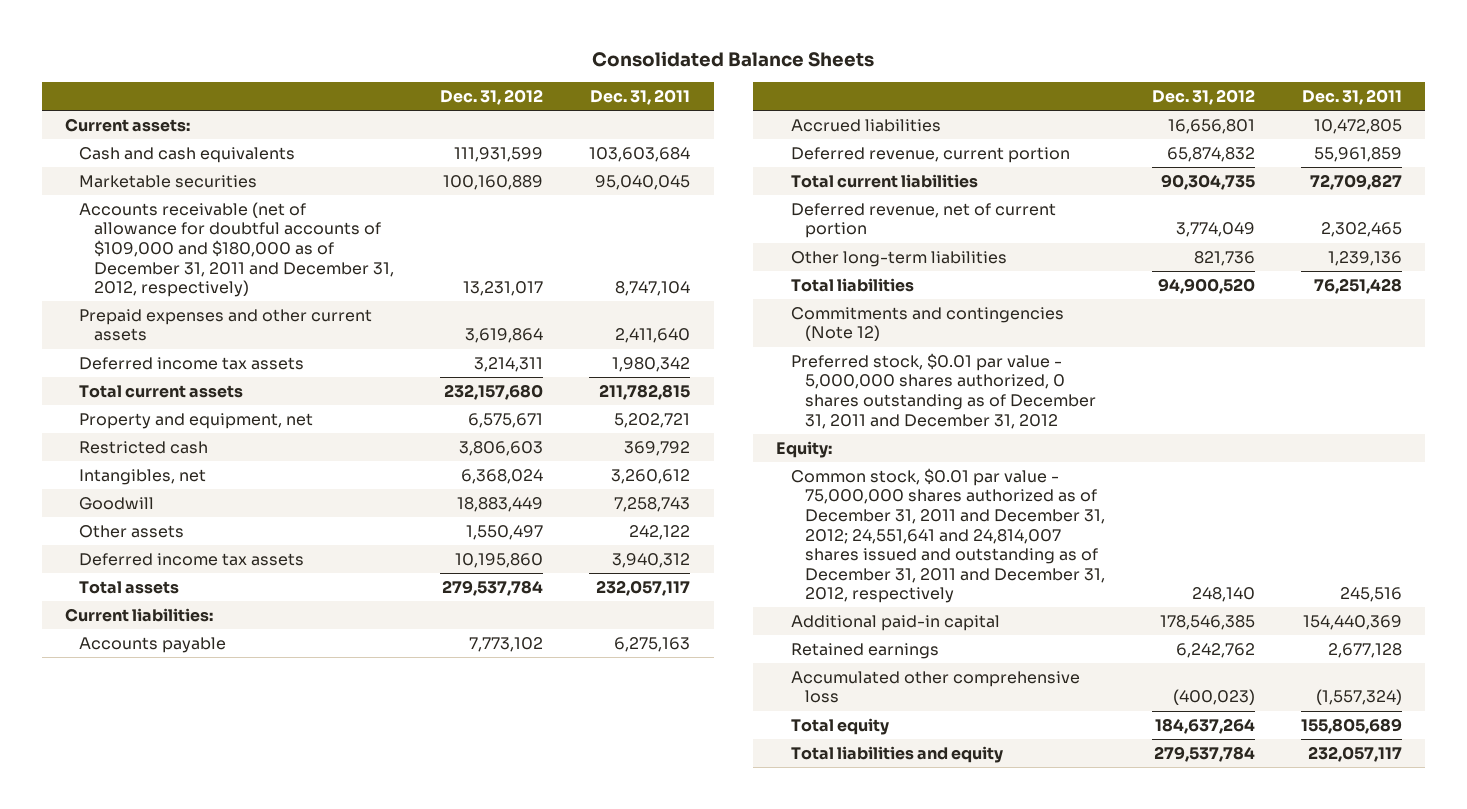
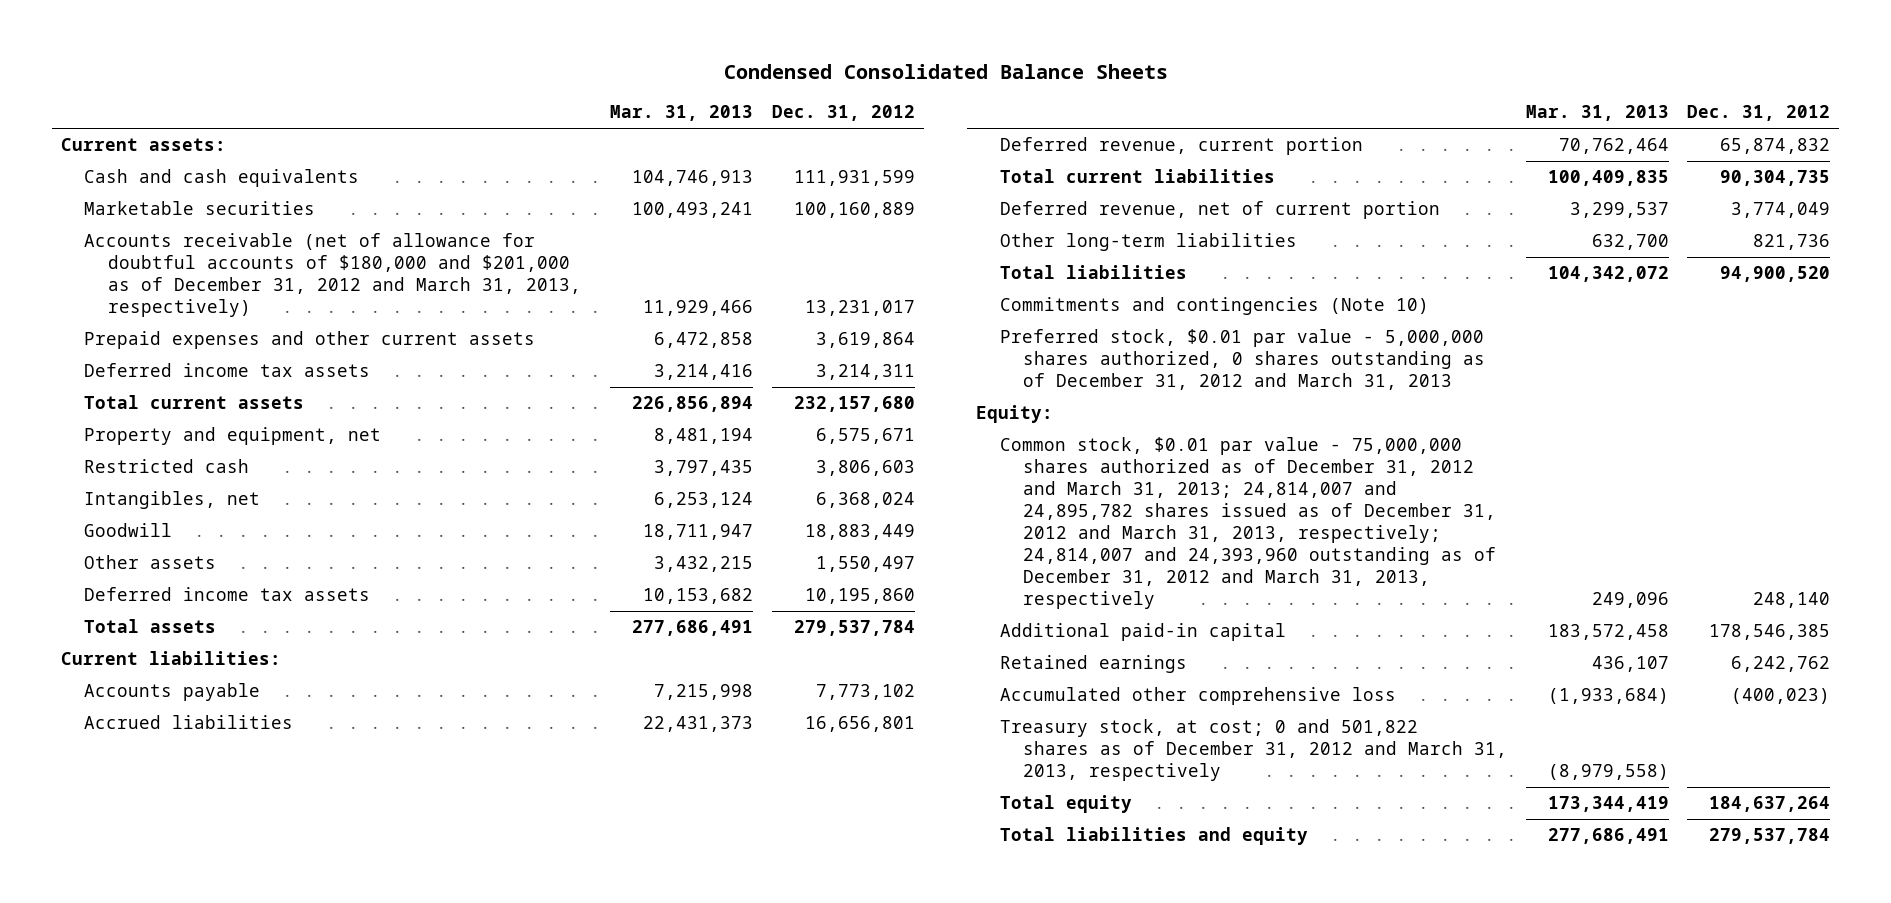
- Consolidated Balance Sheets
+ Condensed Consolidated Balance Sheets
- | Dec. 31, 2012 | Dec. 31, 2011
+ | Mar. 31, 2013 | Dec. 31, 2012
- Accounts receivable (net of allowance for doubtful accounts of $109,000 and $180,000 as of December 31, 2011 and December 31, 2012, respectively) | 13,231,017 | 8,747,104
+ Accounts receivable (net of allowance for doubtful accounts of $180,000 and $201,000 as of December 31, 2012 and March 31, 2013, respectively) | 11,929,466 | 13,231,017
- Commitments and contingencies (Note 12)
- Preferred stock, $0.01 par value - 5,000,000 shares authorized, 0 shares outstanding as of December 31, 2011 and December 31, 2012
+ Commitments and contingencies (Note 10)
+ Preferred stock, $0.01 par value - 5,000,000 shares authorized, 0 shares outstanding as of December 31, 2012 and March 31, 2013
- Common stock, $0.01 par value - 75,000,000 shares authorized as of December 31, 2011 and December 31, 2012; 24,551,641 and 24,814,007 shares issued and outstanding as of December 31, 2011 and December 31, 2012, respectively | 248,140 | 245,516
+ Common stock, $0.01 par value - 75,000,000 shares authorized as of December 31, 2012 and March 31, 2013; 24,814,007 and 24,895,782 shares issued as of December 31, 2012 and March 31, 2013, respectively; 24,814,007 and 24,393,960 outstanding as of December 31, 2012 and March 31, 2013, respectively | 249,096 | 248,140
+ Treasury stock, at cost; 0 and 501,822 shares as of December 31, 2012 and March 31, 2013, respectively | (8,979,558) |

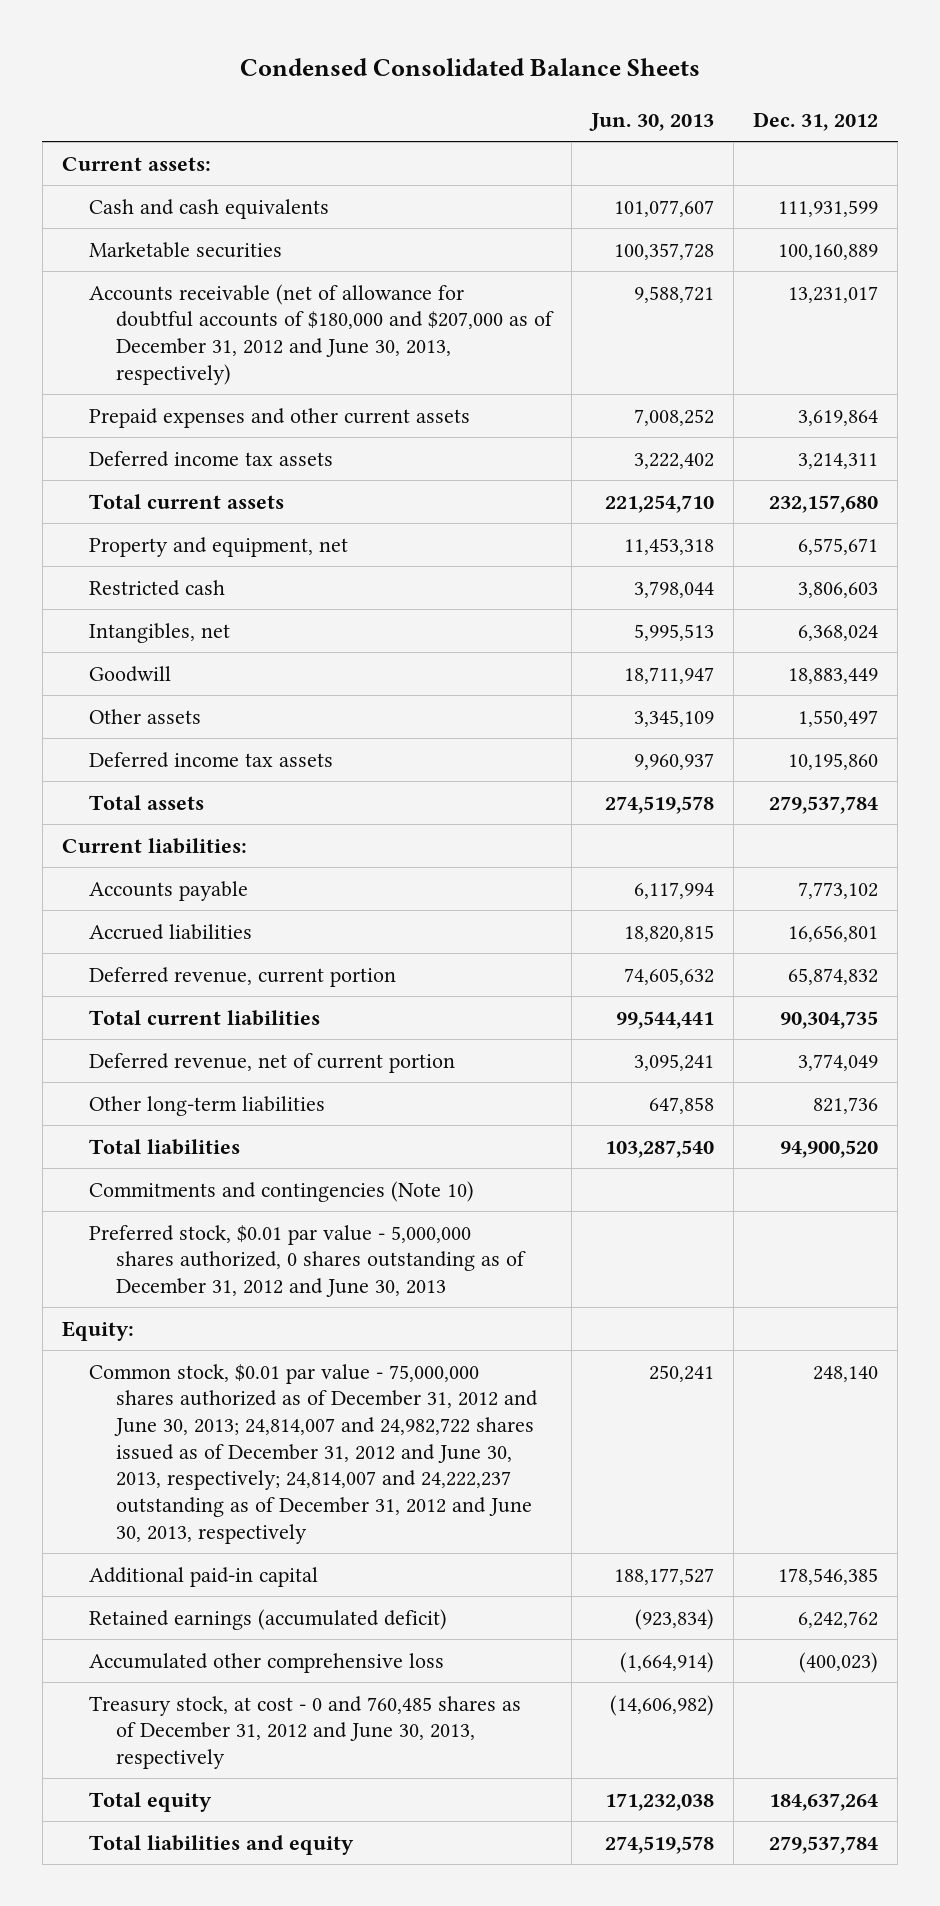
- | Mar. 31, 2013 | Dec. 31, 2012
+ | Jun. 30, 2013 | Dec. 31, 2012
- Accounts receivable (net of allowance for doubtful accounts of $180,000 and $201,000 as of December 31, 2012 and March 31, 2013, respectively) | 11,929,466 | 13,231,017
+ Accounts receivable (net of allowance for doubtful accounts of $180,000 and $207,000 as of December 31, 2012 and June 30, 2013, respectively) | 9,588,721 | 13,231,017
- Preferred stock, $0.01 par value - 5,000,000 shares authorized, 0 shares outstanding as of December 31, 2012 and March 31, 2013
+ Preferred stock, $0.01 par value - 5,000,000 shares authorized, 0 shares outstanding as of December 31, 2012 and June 30, 2013
- Common stock, $0.01 par value - 75,000,000 shares authorized as of December 31, 2012 and March 31, 2013; 24,814,007 and 24,895,782 shares issued as of December 31, 2012 and March 31, 2013, respectively; 24,814,007 and 24,393,960 outstanding as of December 31, 2012 and March 31, 2013, respectively | 249,096 | 248,140
+ Common stock, $0.01 par value - 75,000,000 shares authorized as of December 31, 2012 and June 30, 2013; 24,814,007 and 24,982,722 shares issued as of December 31, 2012 and June 30, 2013, respectively; 24,814,007 and 24,222,237 outstanding as of December 31, 2012 and June 30, 2013, respectively | 250,241 | 248,140
- Retained earnings | 436,107 | 6,242,762
+ Retained earnings (accumulated deficit) | (923,834) | 6,242,762
- Treasury stock, at cost; 0 and 501,822 shares as of December 31, 2012 and March 31, 2013, respectively | (8,979,558) |
+ Treasury stock, at cost - 0 and 760,485 shares as of December 31, 2012 and June 30, 2013, respectively | (14,606,982) |

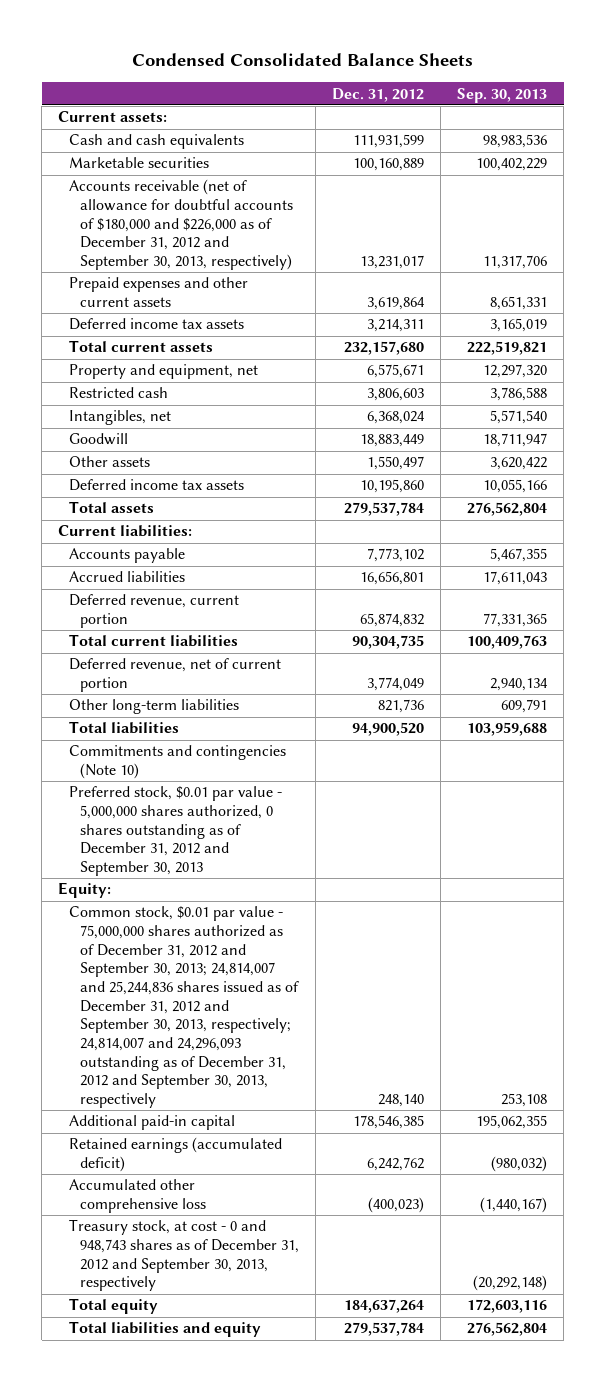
- | Jun. 30, 2013 | Dec. 31, 2012
+ | Dec. 31, 2012 | Sep. 30, 2013
- Accounts receivable (net of allowance for doubtful accounts of $180,000 and $207,000 as of December 31, 2012 and June 30, 2013, respectively) | 9,588,721 | 13,231,017
+ Accounts receivable (net of allowance for doubtful accounts of $180,000 and $226,000 as of December 31, 2012 and September 30, 2013, respectively) | 13,231,017 | 11,317,706
- Preferred stock, $0.01 par value - 5,000,000 shares authorized, 0 shares outstanding as of December 31, 2012 and June 30, 2013
+ Preferred stock, $0.01 par value - 5,000,000 shares authorized, 0 shares outstanding as of December 31, 2012 and September 30, 2013
- Common stock, $0.01 par value - 75,000,000 shares authorized as of December 31, 2012 and June 30, 2013; 24,814,007 and 24,982,722 shares issued as of December 31, 2012 and June 30, 2013, respectively; 24,814,007 and 24,222,237 outstanding as of December 31, 2012 and June 30, 2013, respectively | 250,241 | 248,140
+ Common stock, $0.01 par value - 75,000,000 shares authorized as of December 31, 2012 and September 30, 2013; 24,814,007 and 25,244,836 shares issued as of December 31, 2012 and September 30, 2013, respectively; 24,814,007 and 24,296,093 outstanding as of December 31, 2012 and September 30, 2013, respectively | 248,140 | 253,108
- Treasury stock, at cost - 0 and 760,485 shares as of December 31, 2012 and June 30, 2013, respectively | (14,606,982) |
+ Treasury stock, at cost - 0 and 948,743 shares as of December 31, 2012 and September 30, 2013, respectively | | (20,292,148)

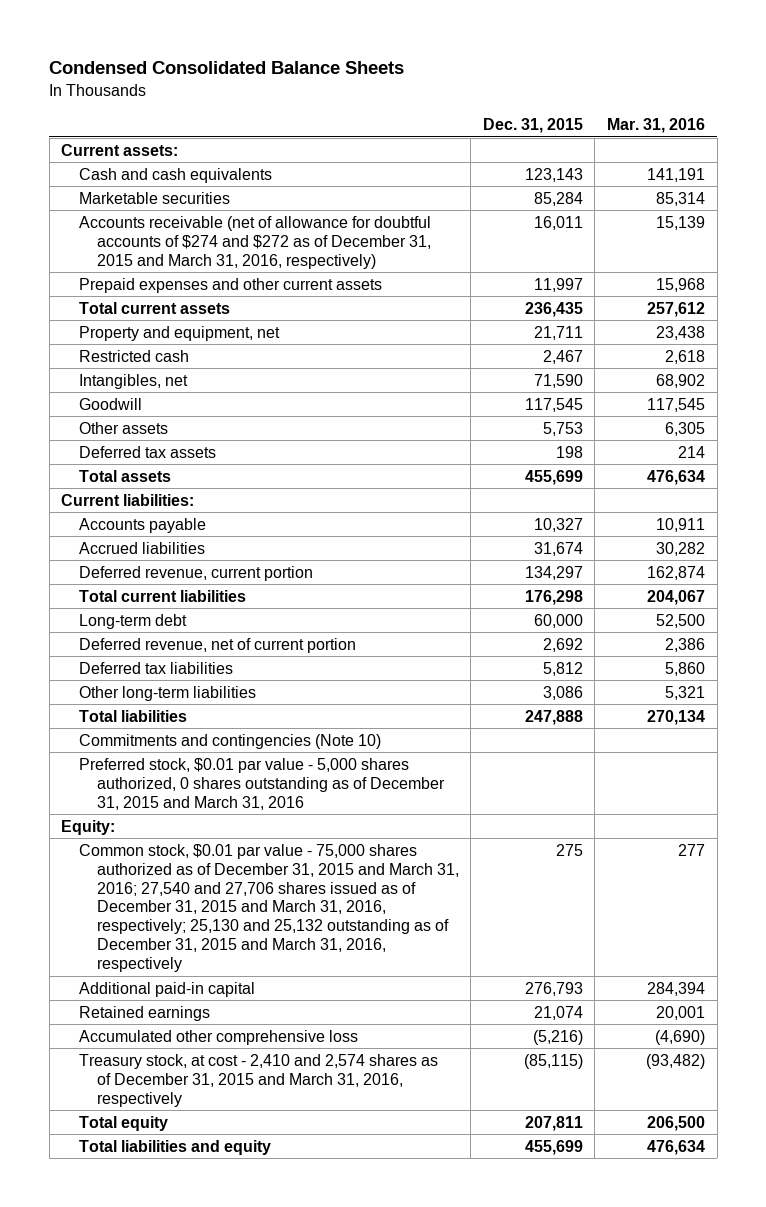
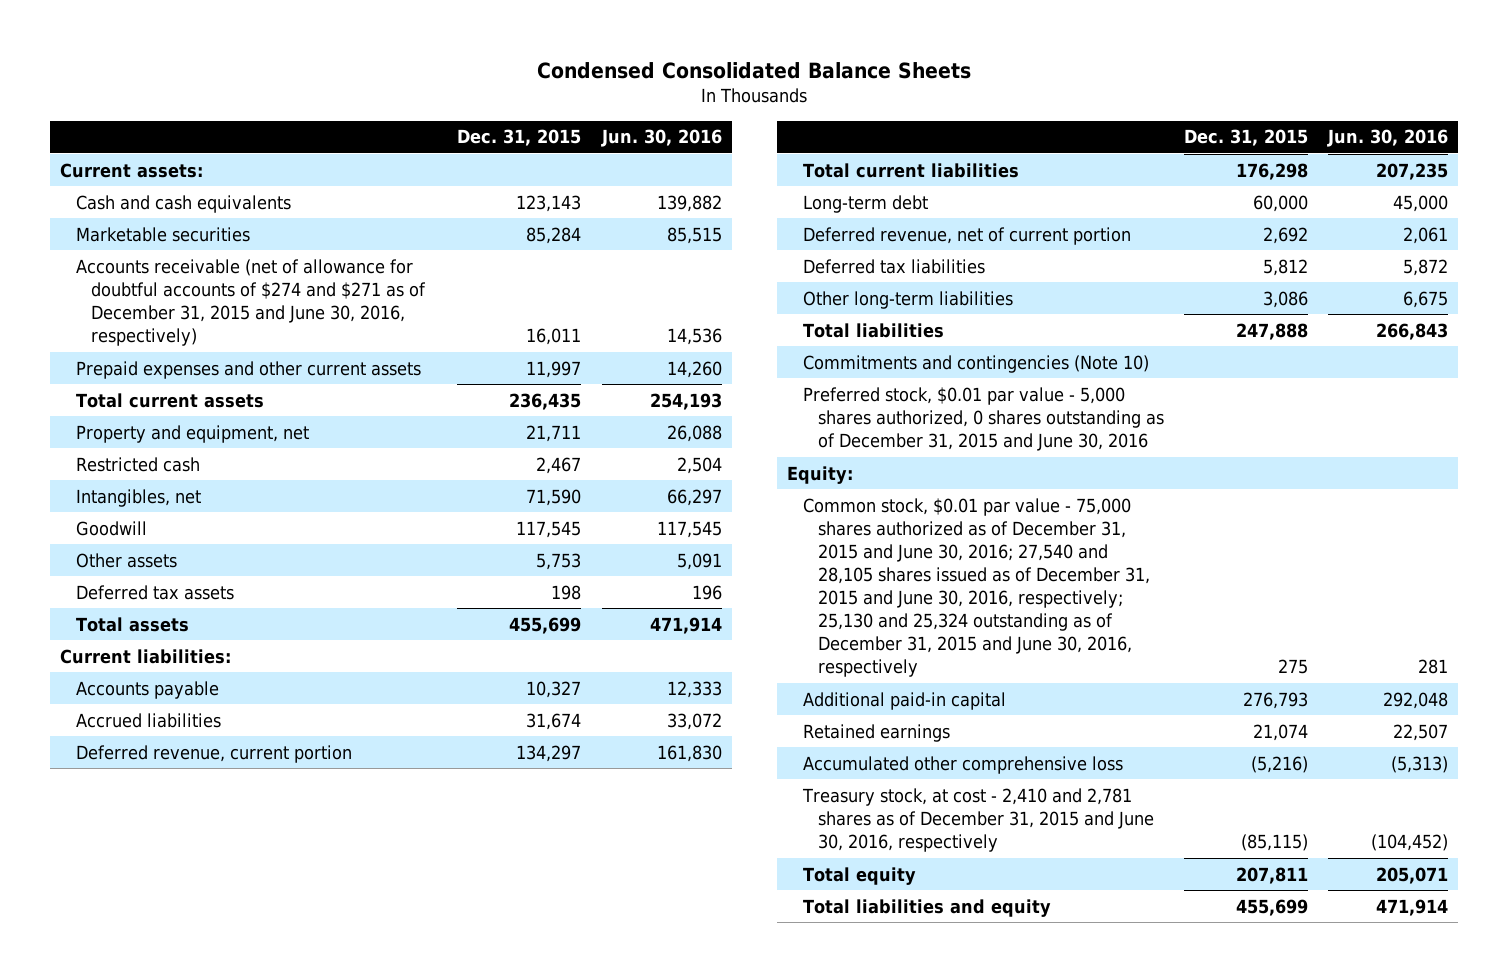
- | Dec. 31, 2015 | Mar. 31, 2016
+ | Dec. 31, 2015 | Jun. 30, 2016
- Accounts receivable (net of allowance for doubtful accounts of $274 and $272 as of December 31, 2015 and March 31, 2016, respectively) | 16,011 | 15,139
+ Accounts receivable (net of allowance for doubtful accounts of $274 and $271 as of December 31, 2015 and June 30, 2016, respectively) | 16,011 | 14,536
- Preferred stock, $0.01 par value - 5,000 shares authorized, 0 shares outstanding as of December 31, 2015 and March 31, 2016
+ Preferred stock, $0.01 par value - 5,000 shares authorized, 0 shares outstanding as of December 31, 2015 and June 30, 2016
- Common stock, $0.01 par value - 75,000 shares authorized as of December 31, 2015 and March 31, 2016; 27,540 and 27,706 shares issued as of December 31, 2015 and March 31, 2016, respectively; 25,130 and 25,132 outstanding as of December 31, 2015 and March 31, 2016, respectively | 275 | 277
+ Common stock, $0.01 par value - 75,000 shares authorized as of December 31, 2015 and June 30, 2016; 27,540 and 28,105 shares issued as of December 31, 2015 and June 30, 2016, respectively; 25,130 and 25,324 outstanding as of December 31, 2015 and June 30, 2016, respectively | 275 | 281
- Treasury stock, at cost - 2,410 and 2,574 shares as of December 31, 2015 and March 31, 2016, respectively | (85,115) | (93,482)
+ Treasury stock, at cost - 2,410 and 2,781 shares as of December 31, 2015 and June 30, 2016, respectively | (85,115) | (104,452)

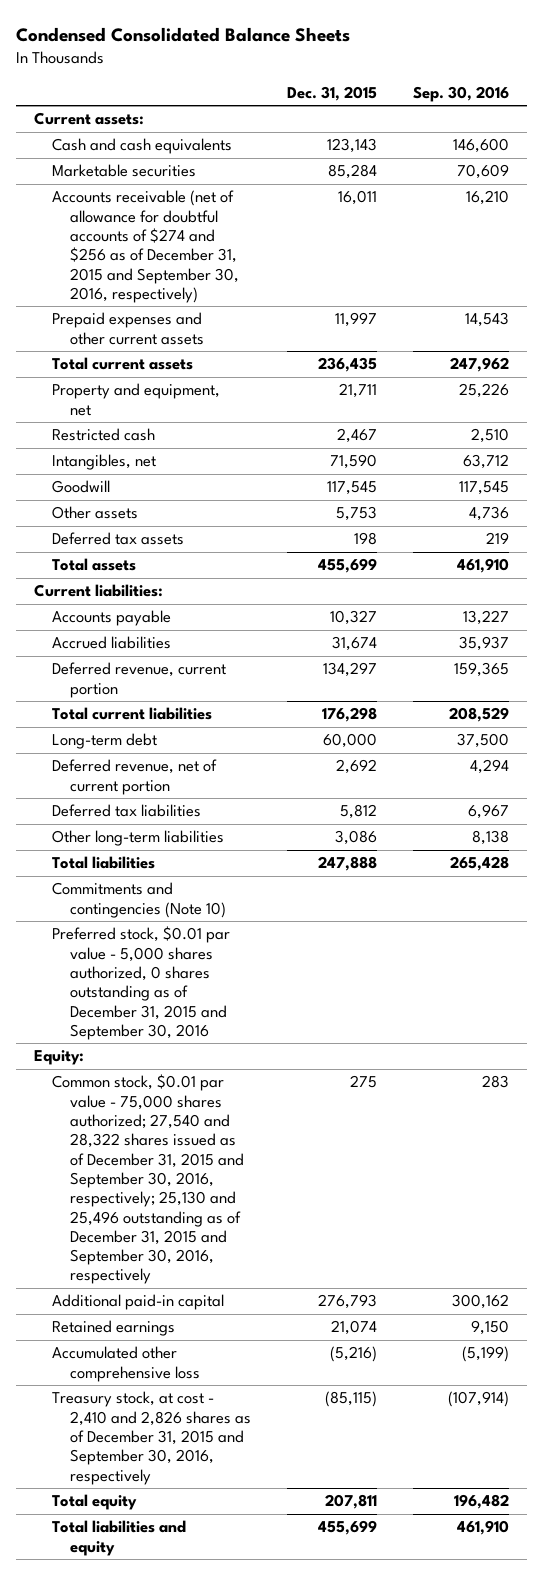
- | Dec. 31, 2015 | Jun. 30, 2016
+ | Dec. 31, 2015 | Sep. 30, 2016
- Accounts receivable (net of allowance for doubtful accounts of $274 and $271 as of December 31, 2015 and June 30, 2016, respectively) | 16,011 | 14,536
+ Accounts receivable (net of allowance for doubtful accounts of $274 and $256 as of December 31, 2015 and September 30, 2016, respectively) | 16,011 | 16,210
- Preferred stock, $0.01 par value - 5,000 shares authorized, 0 shares outstanding as of December 31, 2015 and June 30, 2016
+ Preferred stock, $0.01 par value - 5,000 shares authorized, 0 shares outstanding as of December 31, 2015 and September 30, 2016
- Common stock, $0.01 par value - 75,000 shares authorized as of December 31, 2015 and June 30, 2016; 27,540 and 28,105 shares issued as of December 31, 2015 and June 30, 2016, respectively; 25,130 and 25,324 outstanding as of December 31, 2015 and June 30, 2016, respectively | 275 | 281
+ Common stock, $0.01 par value - 75,000 shares authorized; 27,540 and 28,322 shares issued as of December 31, 2015 and September 30, 2016, respectively; 25,130 and 25,496 outstanding as of December 31, 2015 and September 30, 2016, respectively | 275 | 283
- Treasury stock, at cost - 2,410 and 2,781 shares as of December 31, 2015 and June 30, 2016, respectively | (85,115) | (104,452)
+ Treasury stock, at cost - 2,410 and 2,826 shares as of December 31, 2015 and September 30, 2016, respectively | (85,115) | (107,914)

